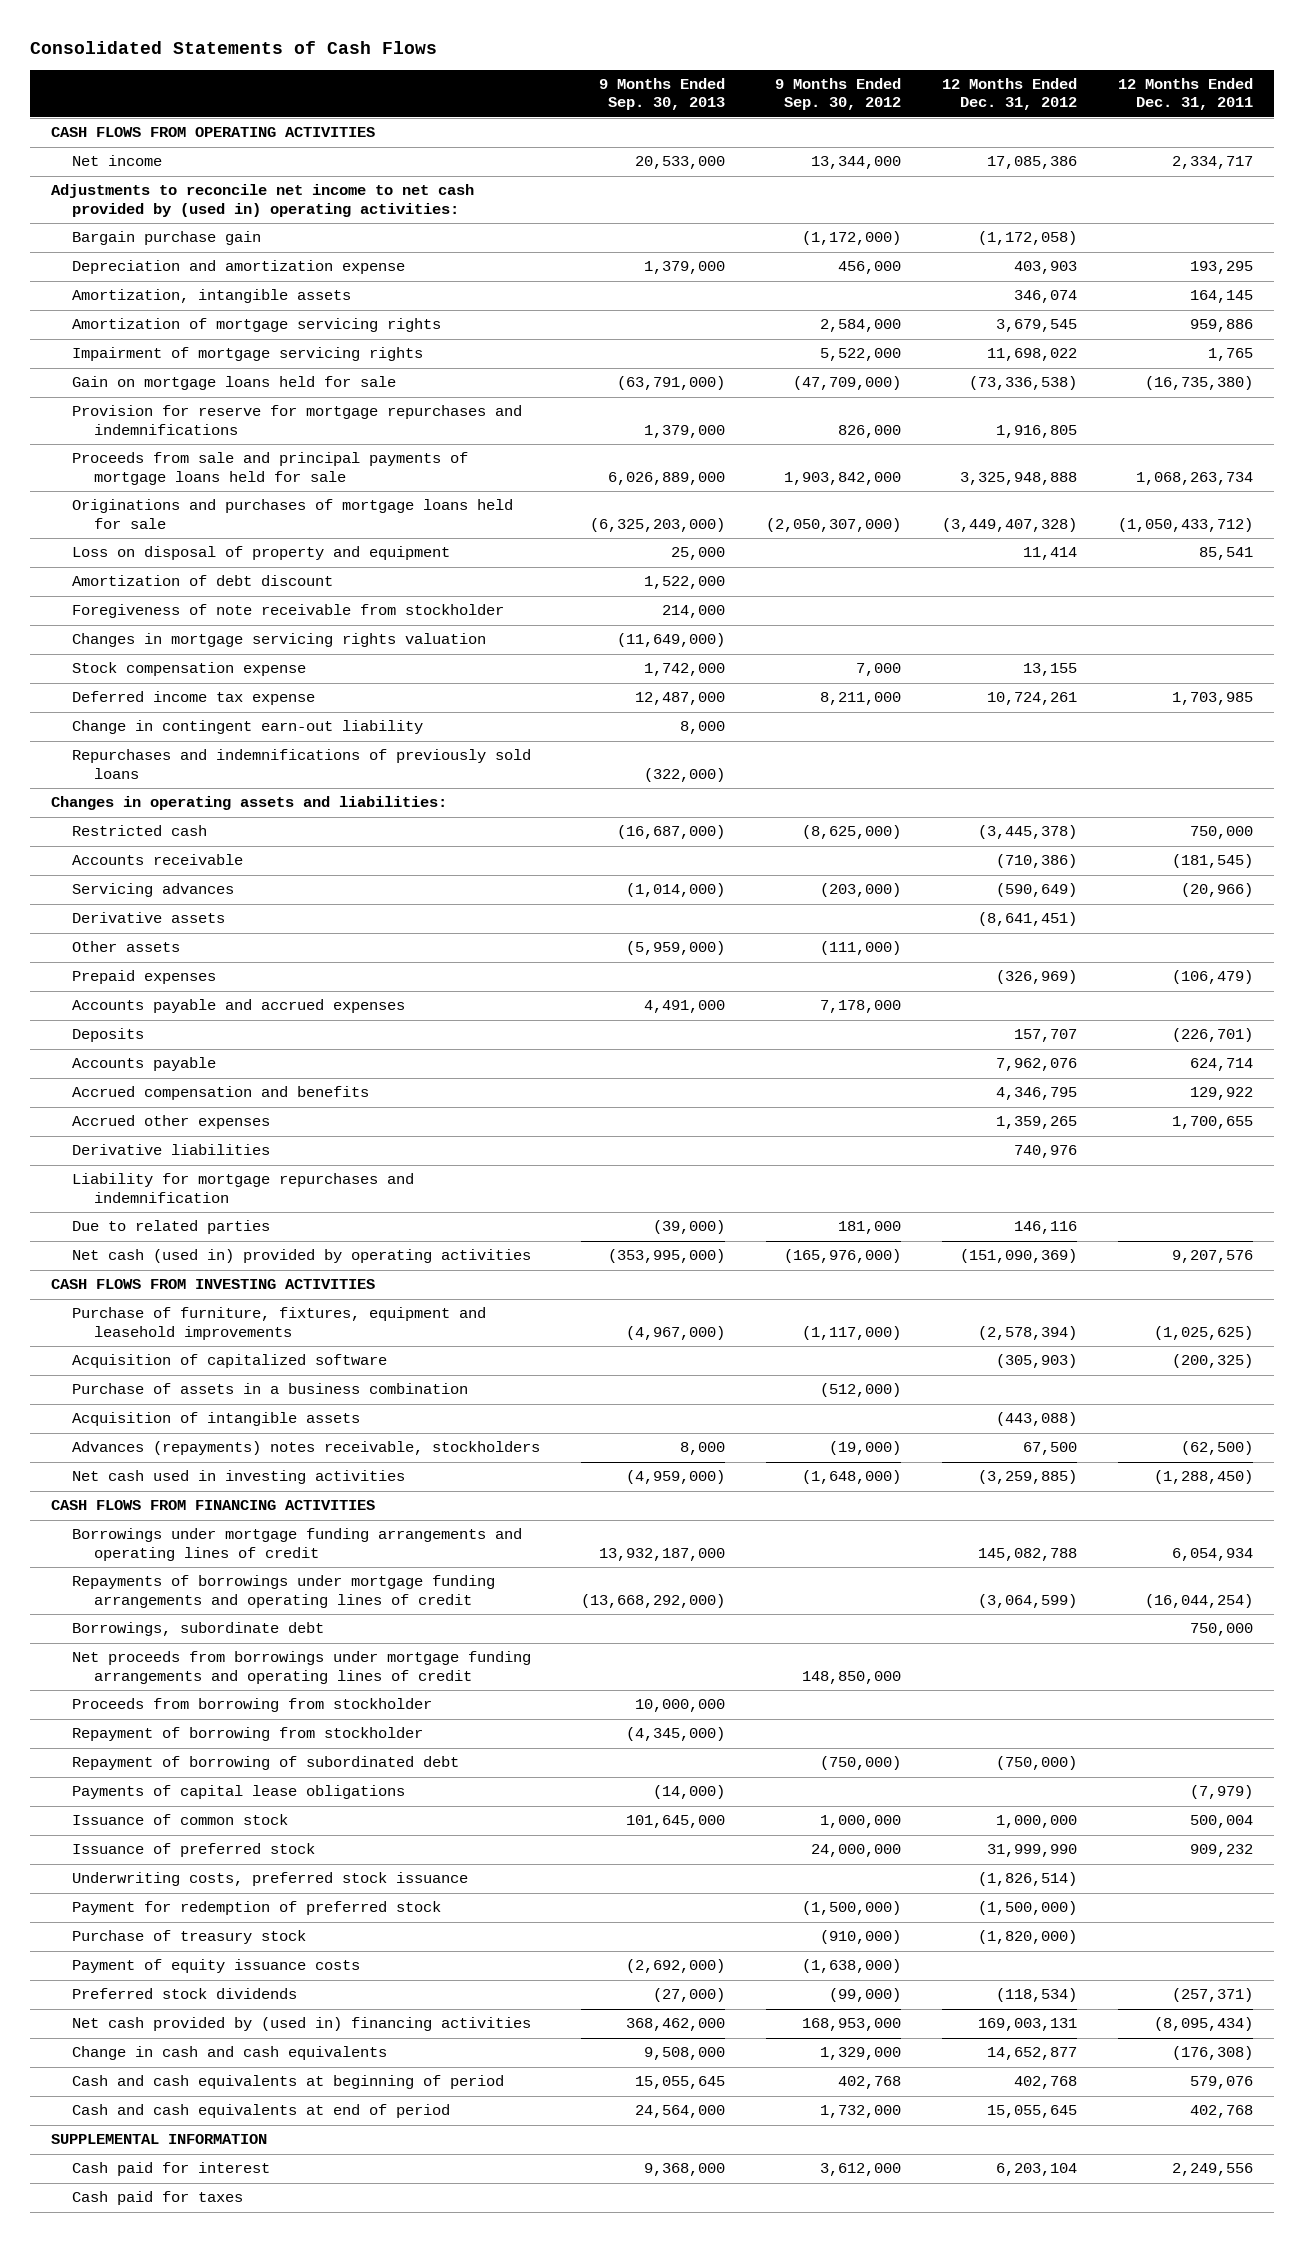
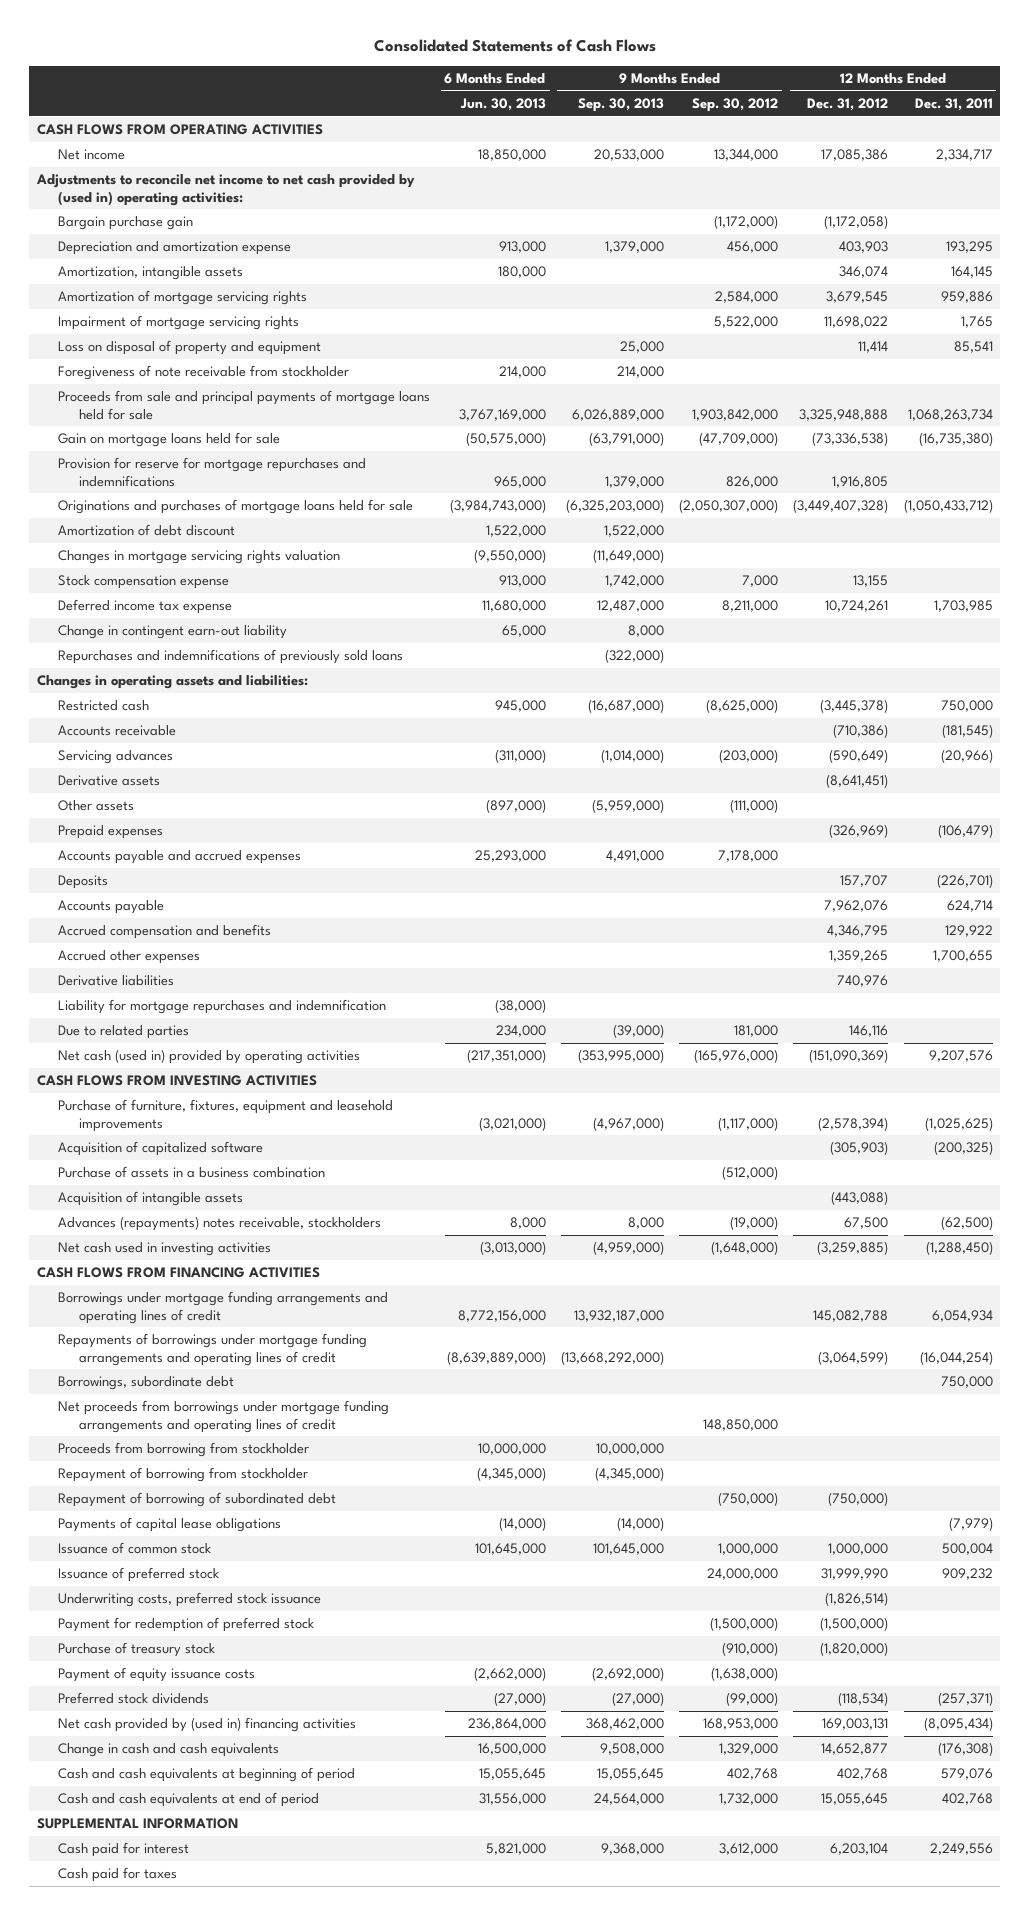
- | 9 Months Ended Sep. 30, 2013 | 9 Months Ended Sep. 30, 2012 | 12 Months Ended Dec. 31, 2012 | 12 Months Ended Dec. 31, 2011
+ | 6 Months Ended Jun. 30, 2013 | 9 Months Ended Sep. 30, 2013 | 9 Months Ended Sep. 30, 2012 | 12 Months Ended Dec. 31, 2012 | 12 Months Ended Dec. 31, 2011
moved up: Loss on disposal of property and equipment | | 25,000 | | 11,414 | 85,541
moved up: Foregiveness of note receivable from stockholder | 214,000 | 214,000 | | |
moved up: Proceeds from sale and principal payments of mortgage loans held for sale | 3,767,169,000 | 6,026,889,000 | 1,903,842,000 | 3,325,948,888 | 1,068,263,734

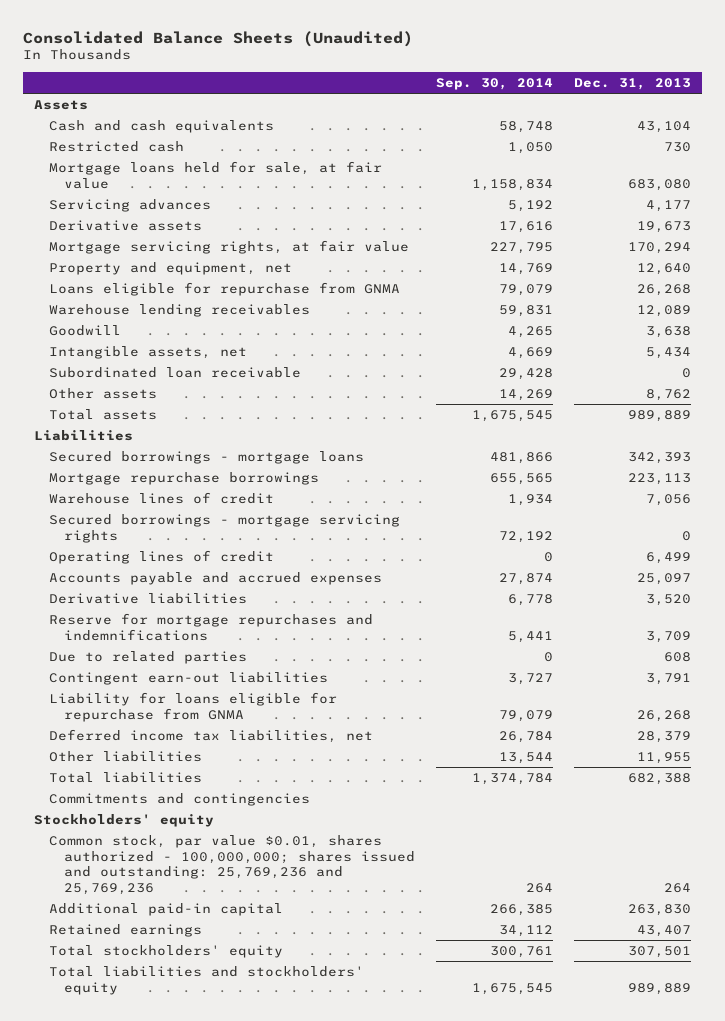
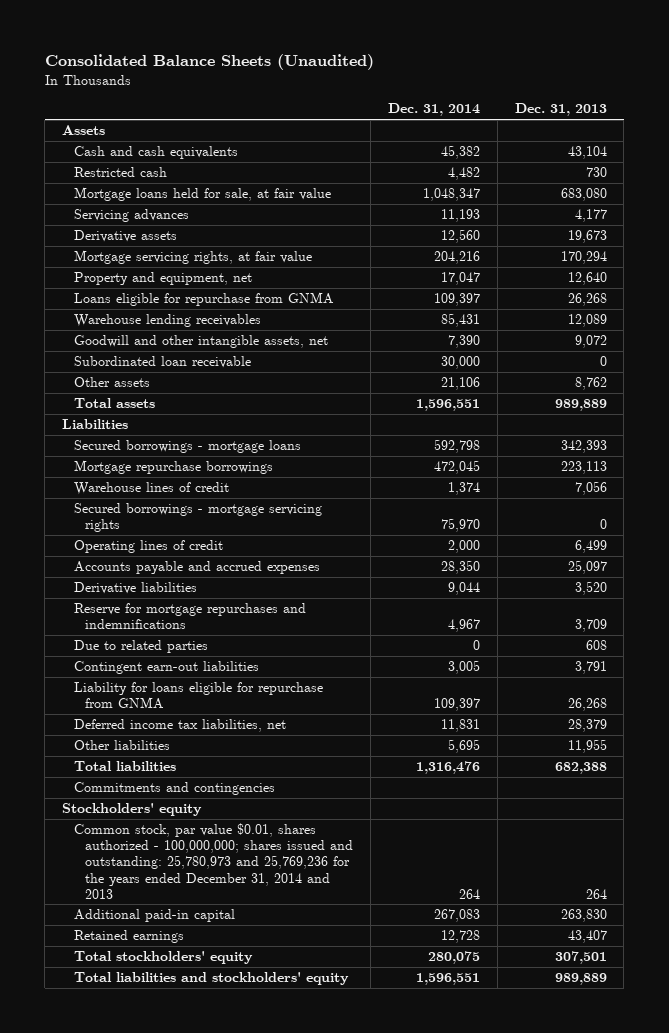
- | Sep. 30, 2014 | Dec. 31, 2013
+ | Dec. 31, 2014 | Dec. 31, 2013
- Goodwill | 4,265 | 3,638
- Intangible assets, net | 4,669 | 5,434
+ Goodwill and other intangible assets, net | 7,390 | 9,072
- Common stock, par value $0.01, shares authorized - 100,000,000; shares issued and outstanding: 25,769,236 and 25,769,236 | 264 | 264
+ Common stock, par value $0.01, shares authorized - 100,000,000; shares issued and outstanding: 25,780,973 and 25,769,236 for the years ended December 31, 2014 and 2013 | 264 | 264

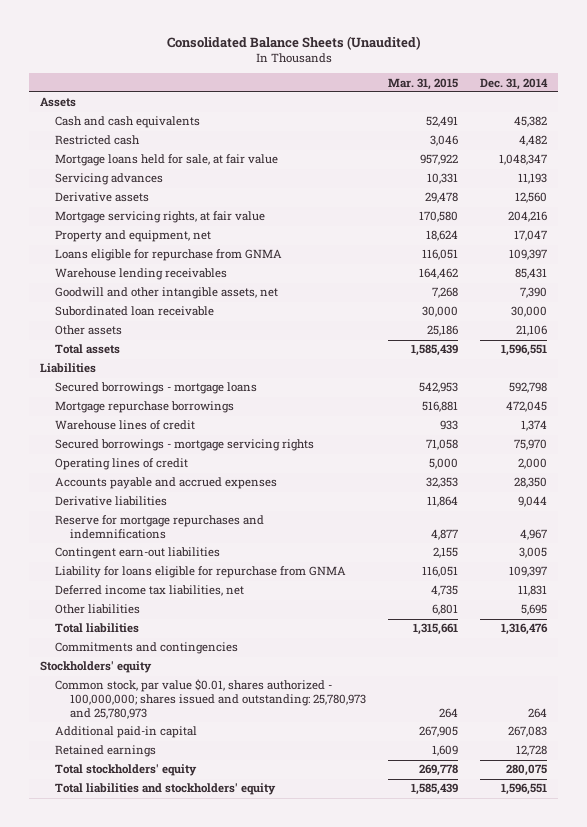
- | Dec. 31, 2014 | Dec. 31, 2013
+ | Mar. 31, 2015 | Dec. 31, 2014
- Due to related parties | 0 | 608
- Common stock, par value $0.01, shares authorized - 100,000,000; shares issued and outstanding: 25,780,973 and 25,769,236 for the years ended December 31, 2014 and 2013 | 264 | 264
+ Common stock, par value $0.01, shares authorized - 100,000,000; shares issued and outstanding: 25,780,973 and 25,780,973 | 264 | 264

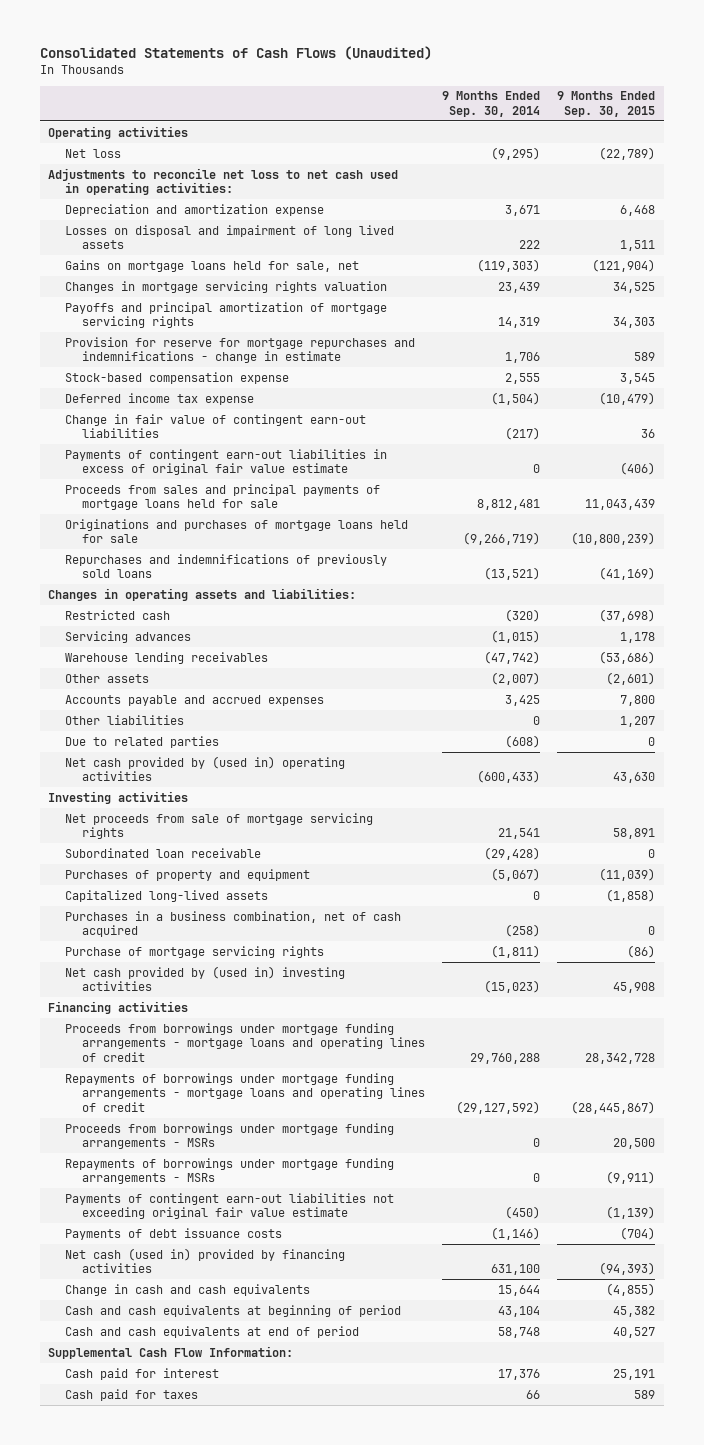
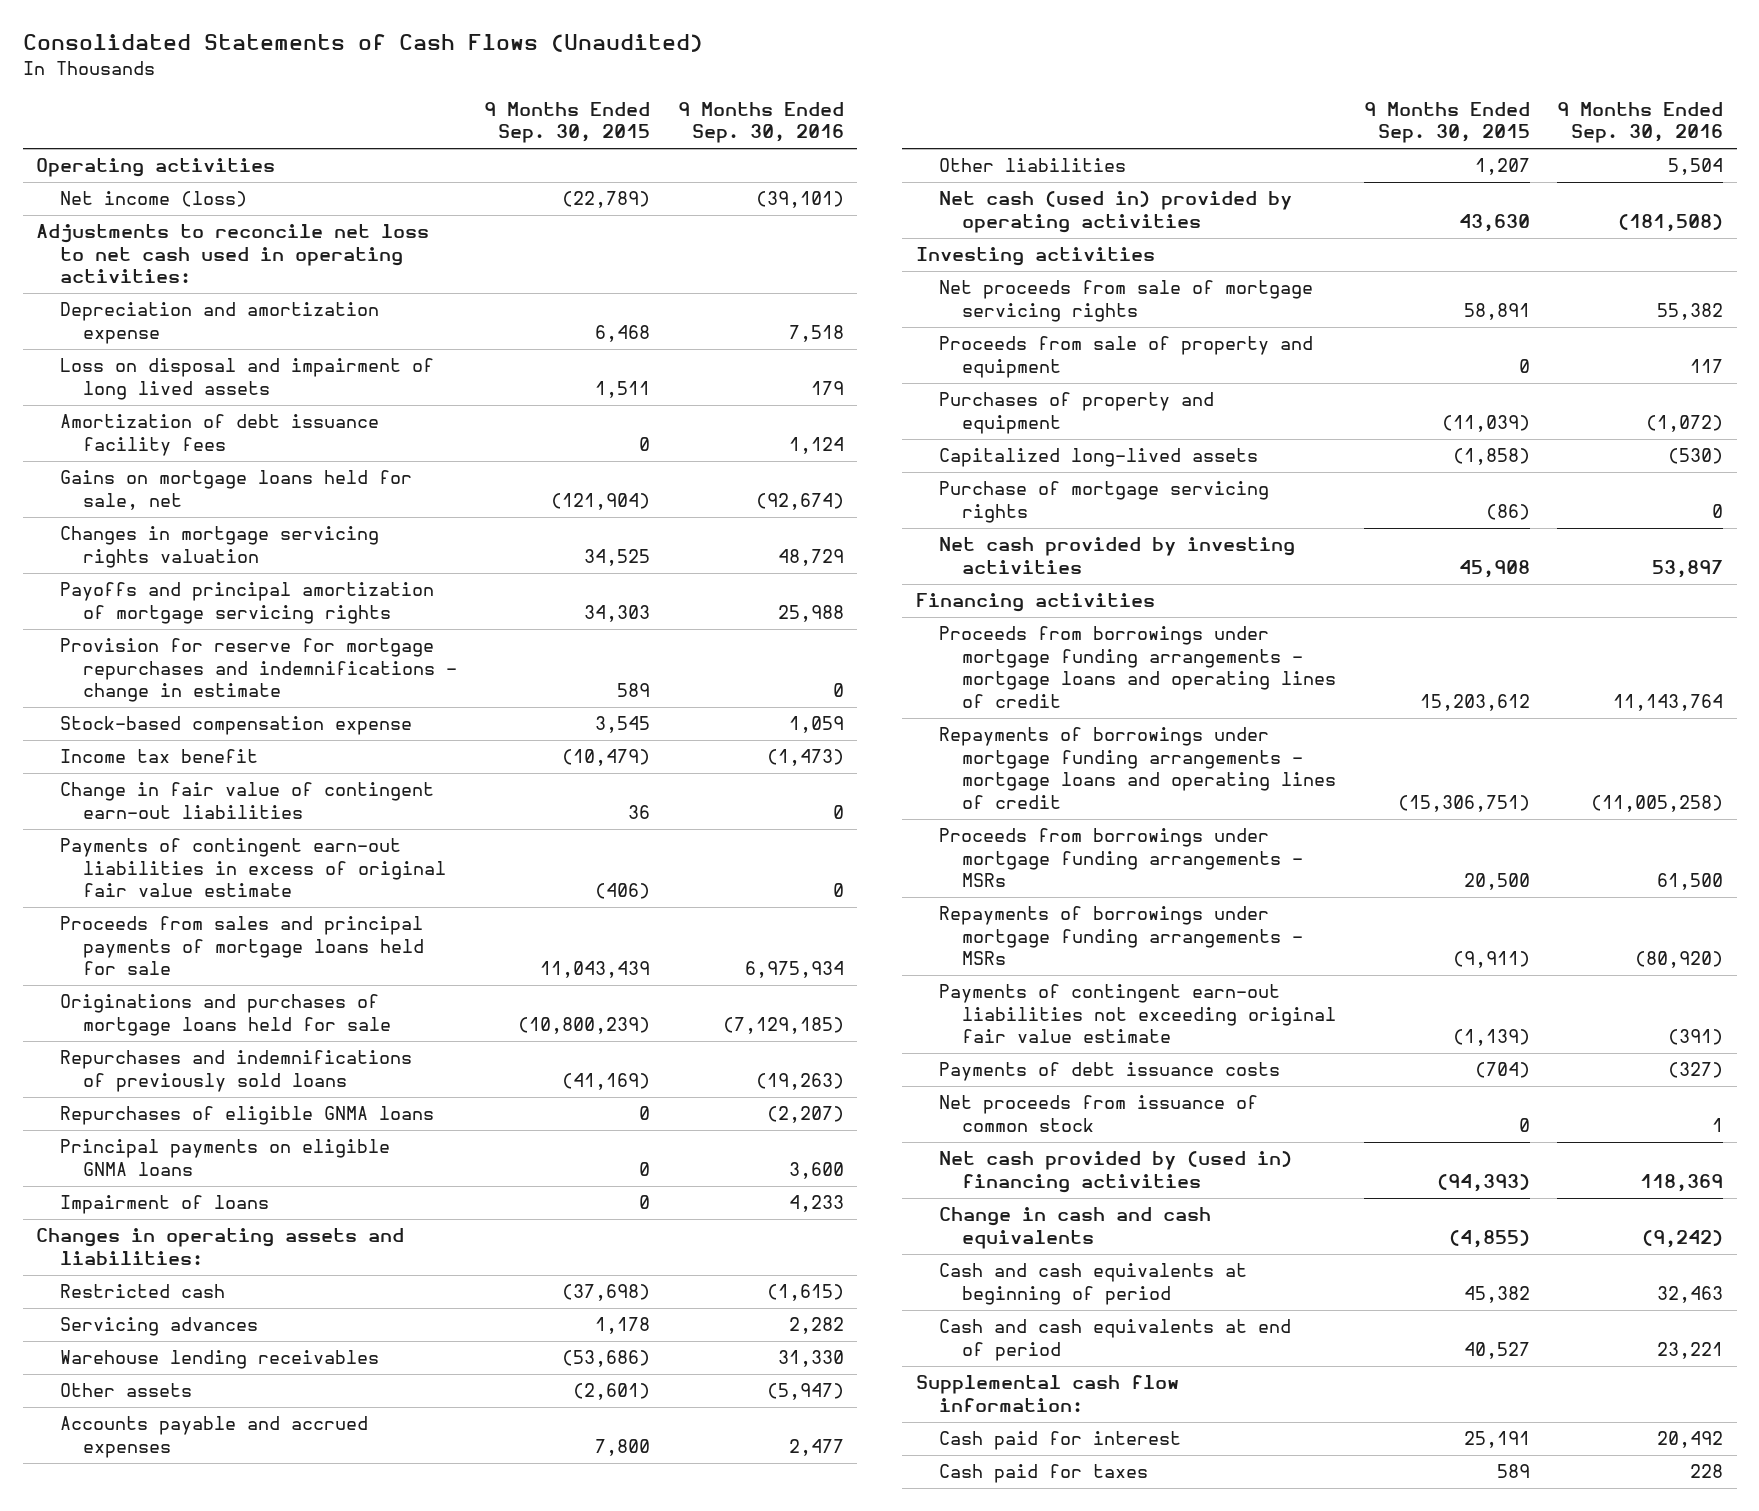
- | 9 Months Ended Sep. 30, 2014 | 9 Months Ended Sep. 30, 2015
+ | 9 Months Ended Sep. 30, 2015 | 9 Months Ended Sep. 30, 2016
- Net loss | (9,295) | (22,789)
+ Net income (loss) | (22,789) | (39,101)
- Losses on disposal and impairment of long lived assets | 222 | 1,511
+ Loss on disposal and impairment of long lived assets | 1,511 | 179
+ Amortization of debt issuance facility fees | 0 | 1,124
- Deferred income tax expense | (1,504) | (10,479)
+ Income tax benefit | (10,479) | (1,473)
+ Repurchases of eligible GNMA loans | 0 | (2,207)
+ Principal payments on eligible GNMA loans | 0 | 3,600
+ Impairment of loans | 0 | 4,233
- Due to related parties | (608) | 0
- Net cash provided by (used in) operating activities | (600,433) | 43,630
+ Net cash (used in) provided by operating activities | 43,630 | (181,508)
- Subordinated loan receivable | (29,428) | 0
+ Proceeds from sale of property and equipment | 0 | 117
- Purchases in a business combination, net of cash acquired | (258) | 0
- Net cash provided by (used in) investing activities | (15,023) | 45,908
+ Net cash provided by investing activities | 45,908 | 53,897
- Proceeds from borrowings under mortgage funding arrangements - mortgage loans and operating lines of credit | 29,760,288 | 28,342,728
- Repayments of borrowings under mortgage funding arrangements - mortgage loans and operating lines of credit | (29,127,592) | (28,445,867)
+ Proceeds from borrowings under mortgage funding arrangements - mortgage loans and operating lines of credit | 15,203,612 | 11,143,764
+ Repayments of borrowings under mortgage funding arrangements - mortgage loans and operating lines of credit | (15,306,751) | (11,005,258)
- Net cash (used in) provided by financing activities | 631,100 | (94,393)
+ Net proceeds from issuance of common stock | 0 | 1
+ Net cash provided by (used in) financing activities | (94,393) | 118,369
- Supplemental Cash Flow Information:
+ Supplemental cash flow information:

